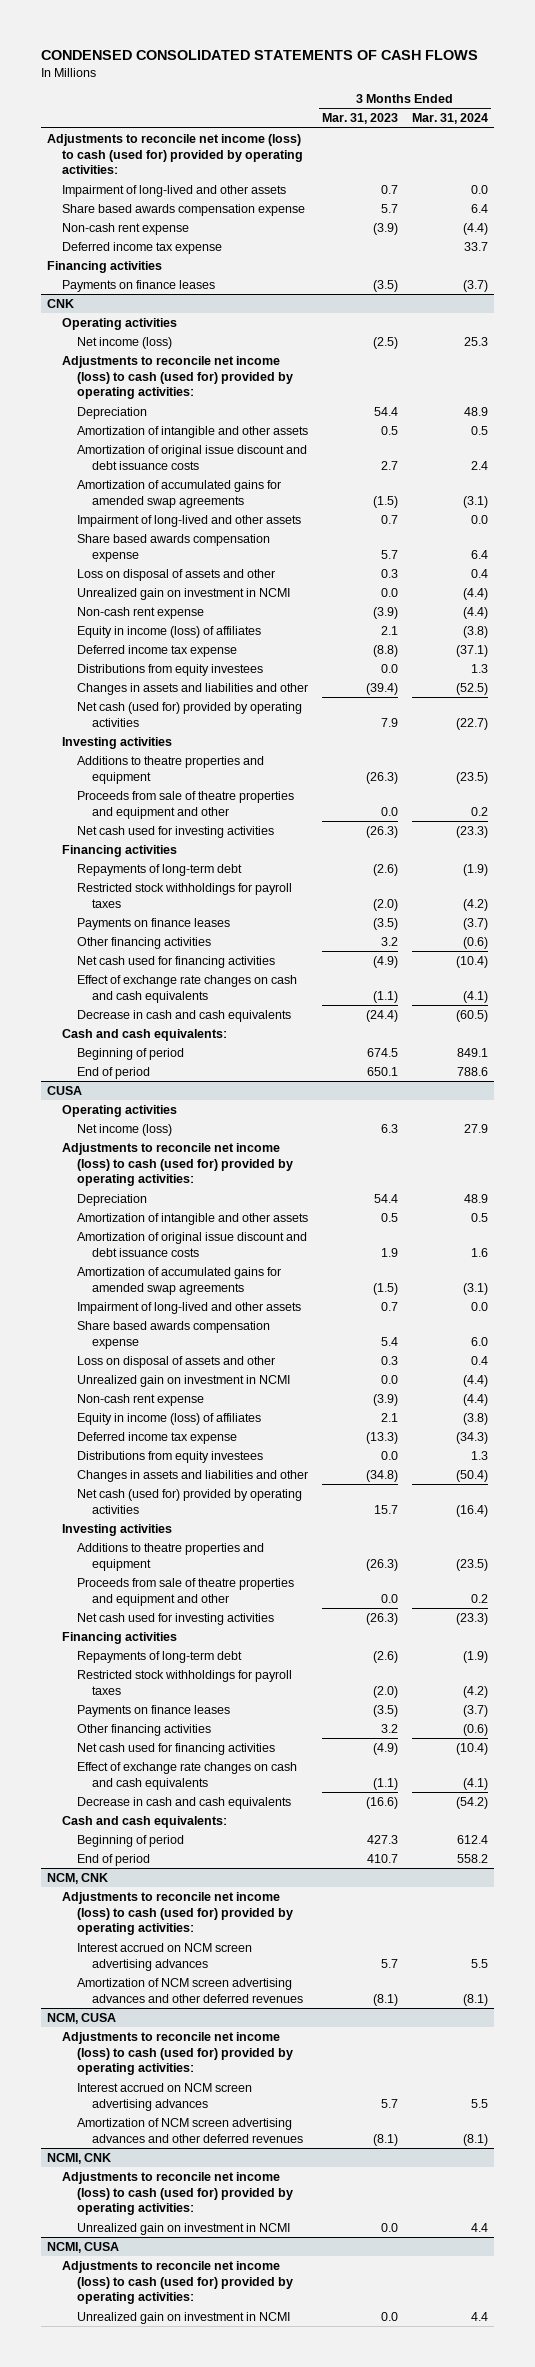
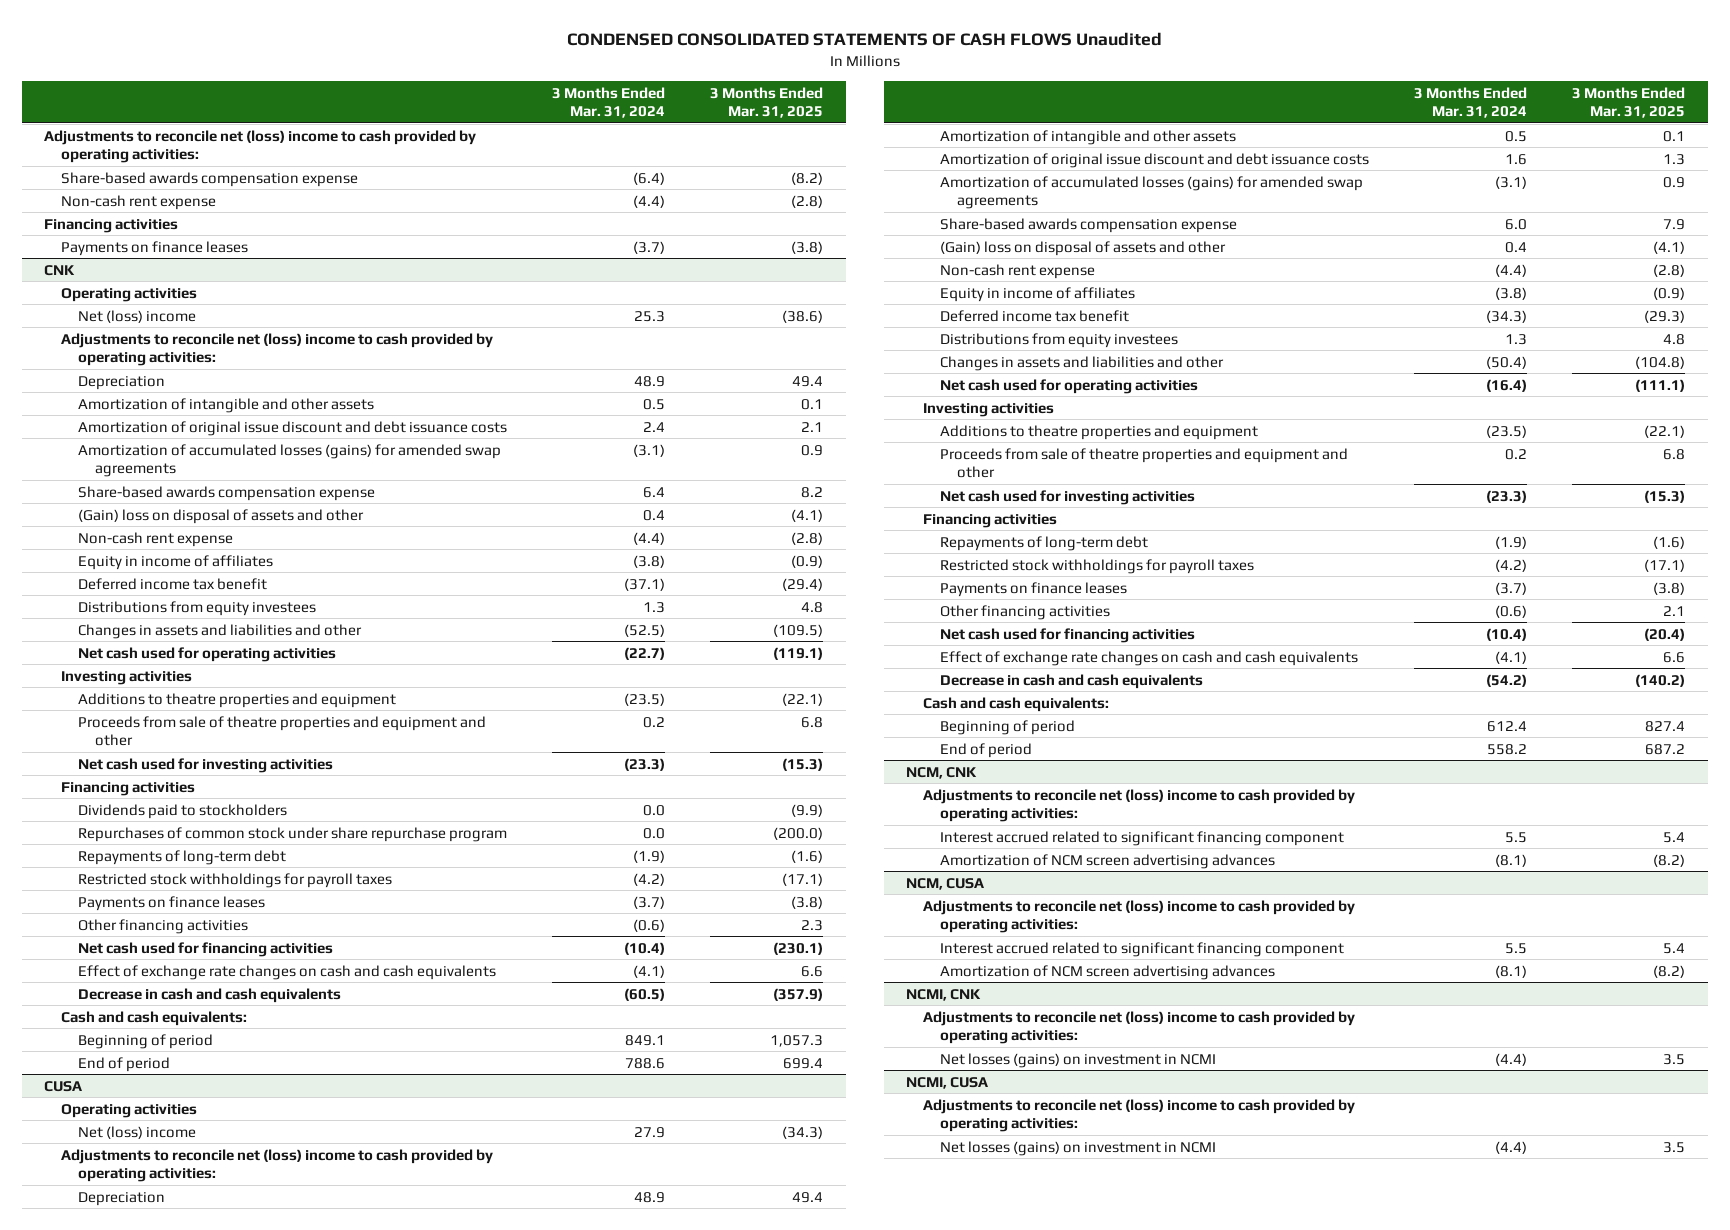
- CONDENSED CONSOLIDATED STATEMENTS OF CASH FLOWS
+ CONDENSED CONSOLIDATED STATEMENTS OF CASH FLOWS Unaudited
- | 3 Months Ended Mar. 31, 2023 | 3 Months Ended Mar. 31, 2024
+ | 3 Months Ended Mar. 31, 2024 | 3 Months Ended Mar. 31, 2025
- Adjustments to reconcile net income (loss) to cash (used for) provided by operating activities:
- Impairment of long-lived and other assets | 0.7 | 0.0
- Share based awards compensation expense | 5.7 | 6.4
+ Adjustments to reconcile net (loss) income to cash provided by operating activities:
+ Share-based awards compensation expense | (6.4) | (8.2)
- Deferred income tax expense | | 33.7
@ CNK
- Net income (loss) | (2.5) | 25.3
- Adjustments to reconcile net income (loss) to cash (used for) provided by operating activities:
+ Net (loss) income | 25.3 | (38.6)
+ Adjustments to reconcile net (loss) income to cash provided by operating activities:
- Amortization of accumulated gains for amended swap agreements | (1.5) | (3.1)
- Impairment of long-lived and other assets | 0.7 | 0.0
- Share based awards compensation expense | 5.7 | 6.4
- Loss on disposal of assets and other | 0.3 | 0.4
- Unrealized gain on investment in NCMI | 0.0 | (4.4)
+ Amortization of accumulated losses (gains) for amended swap agreements | (3.1) | 0.9
+ Share-based awards compensation expense | 6.4 | 8.2
+ (Gain) loss on disposal of assets and other | 0.4 | (4.1)
- Equity in income (loss) of affiliates | 2.1 | (3.8)
- Deferred income tax expense | (8.8) | (37.1)
+ Equity in income of affiliates | (3.8) | (0.9)
+ Deferred income tax benefit | (37.1) | (29.4)
- Net cash (used for) provided by operating activities | 7.9 | (22.7)
+ Net cash used for operating activities | (22.7) | (119.1)
+ Dividends paid to stockholders | 0.0 | (9.9)
+ Repurchases of common stock under share repurchase program | 0.0 | (200.0)
@ CUSA
- Net income (loss) | 6.3 | 27.9
- Adjustments to reconcile net income (loss) to cash (used for) provided by operating activities:
+ Net (loss) income | 27.9 | (34.3)
+ Adjustments to reconcile net (loss) income to cash provided by operating activities:
- Amortization of accumulated gains for amended swap agreements | (1.5) | (3.1)
- Impairment of long-lived and other assets | 0.7 | 0.0
- Share based awards compensation expense | 5.4 | 6.0
- Loss on disposal of assets and other | 0.3 | 0.4
- Unrealized gain on investment in NCMI | 0.0 | (4.4)
+ Amortization of accumulated losses (gains) for amended swap agreements | (3.1) | 0.9
+ Share-based awards compensation expense | 6.0 | 7.9
+ (Gain) loss on disposal of assets and other | 0.4 | (4.1)
- Equity in income (loss) of affiliates | 2.1 | (3.8)
- Deferred income tax expense | (13.3) | (34.3)
+ Equity in income of affiliates | (3.8) | (0.9)
+ Deferred income tax benefit | (34.3) | (29.3)
- Net cash (used for) provided by operating activities | 15.7 | (16.4)
+ Net cash used for operating activities | (16.4) | (111.1)
@ NCM, CNK
- Adjustments to reconcile net income (loss) to cash (used for) provided by operating activities:
- Interest accrued on NCM screen advertising advances | 5.7 | 5.5
- Amortization of NCM screen advertising advances and other deferred revenues | (8.1) | (8.1)
+ Adjustments to reconcile net (loss) income to cash provided by operating activities:
+ Interest accrued related to significant financing component | 5.5 | 5.4
+ Amortization of NCM screen advertising advances | (8.1) | (8.2)
@ NCM, CUSA
- Adjustments to reconcile net income (loss) to cash (used for) provided by operating activities:
- Interest accrued on NCM screen advertising advances | 5.7 | 5.5
- Amortization of NCM screen advertising advances and other deferred revenues | (8.1) | (8.1)
+ Adjustments to reconcile net (loss) income to cash provided by operating activities:
+ Interest accrued related to significant financing component | 5.5 | 5.4
+ Amortization of NCM screen advertising advances | (8.1) | (8.2)
@ NCMI, CNK
- Adjustments to reconcile net income (loss) to cash (used for) provided by operating activities:
- Unrealized gain on investment in NCMI | 0.0 | 4.4
+ Adjustments to reconcile net (loss) income to cash provided by operating activities:
+ Net losses (gains) on investment in NCMI | (4.4) | 3.5
@ NCMI, CUSA
- Adjustments to reconcile net income (loss) to cash (used for) provided by operating activities:
- Unrealized gain on investment in NCMI | 0.0 | 4.4
+ Adjustments to reconcile net (loss) income to cash provided by operating activities:
+ Net losses (gains) on investment in NCMI | (4.4) | 3.5

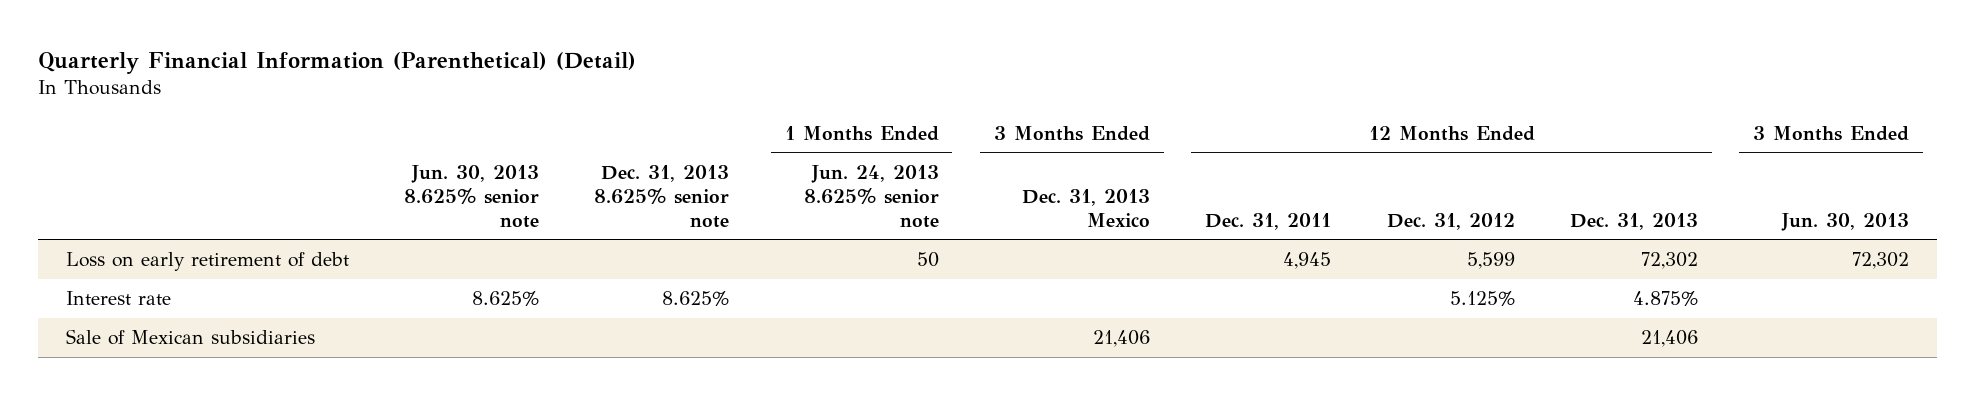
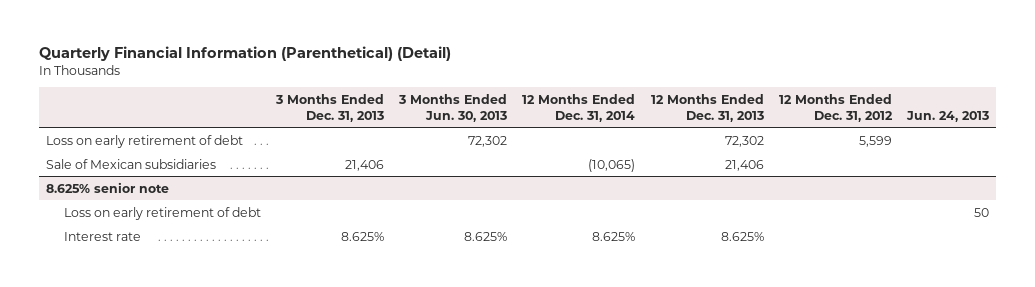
- | Jun. 30, 2013 8.625% senior note | Dec. 31, 2013 8.625% senior note | 1 Months Ended Jun. 24, 2013 8.625% senior note | 3 Months Ended Dec. 31, 2013 Mexico | 12 Months Ended Dec. 31, 2011 | 12 Months Ended Dec. 31, 2012 | 12 Months Ended Dec. 31, 2013 | 3 Months Ended Jun. 30, 2013
+ | 3 Months Ended Dec. 31, 2013 | 3 Months Ended Jun. 30, 2013 | 12 Months Ended Dec. 31, 2014 | 12 Months Ended Dec. 31, 2013 | 12 Months Ended Dec. 31, 2012 | Jun. 24, 2013
- Interest rate | 8.625% | 8.625% | | | | 5.125% | 4.875% |
+ 8.625% senior note
+ Loss on early retirement of debt | | | | | | 50
+ Interest rate | 8.625% | 8.625% | 8.625% | 8.625% | |

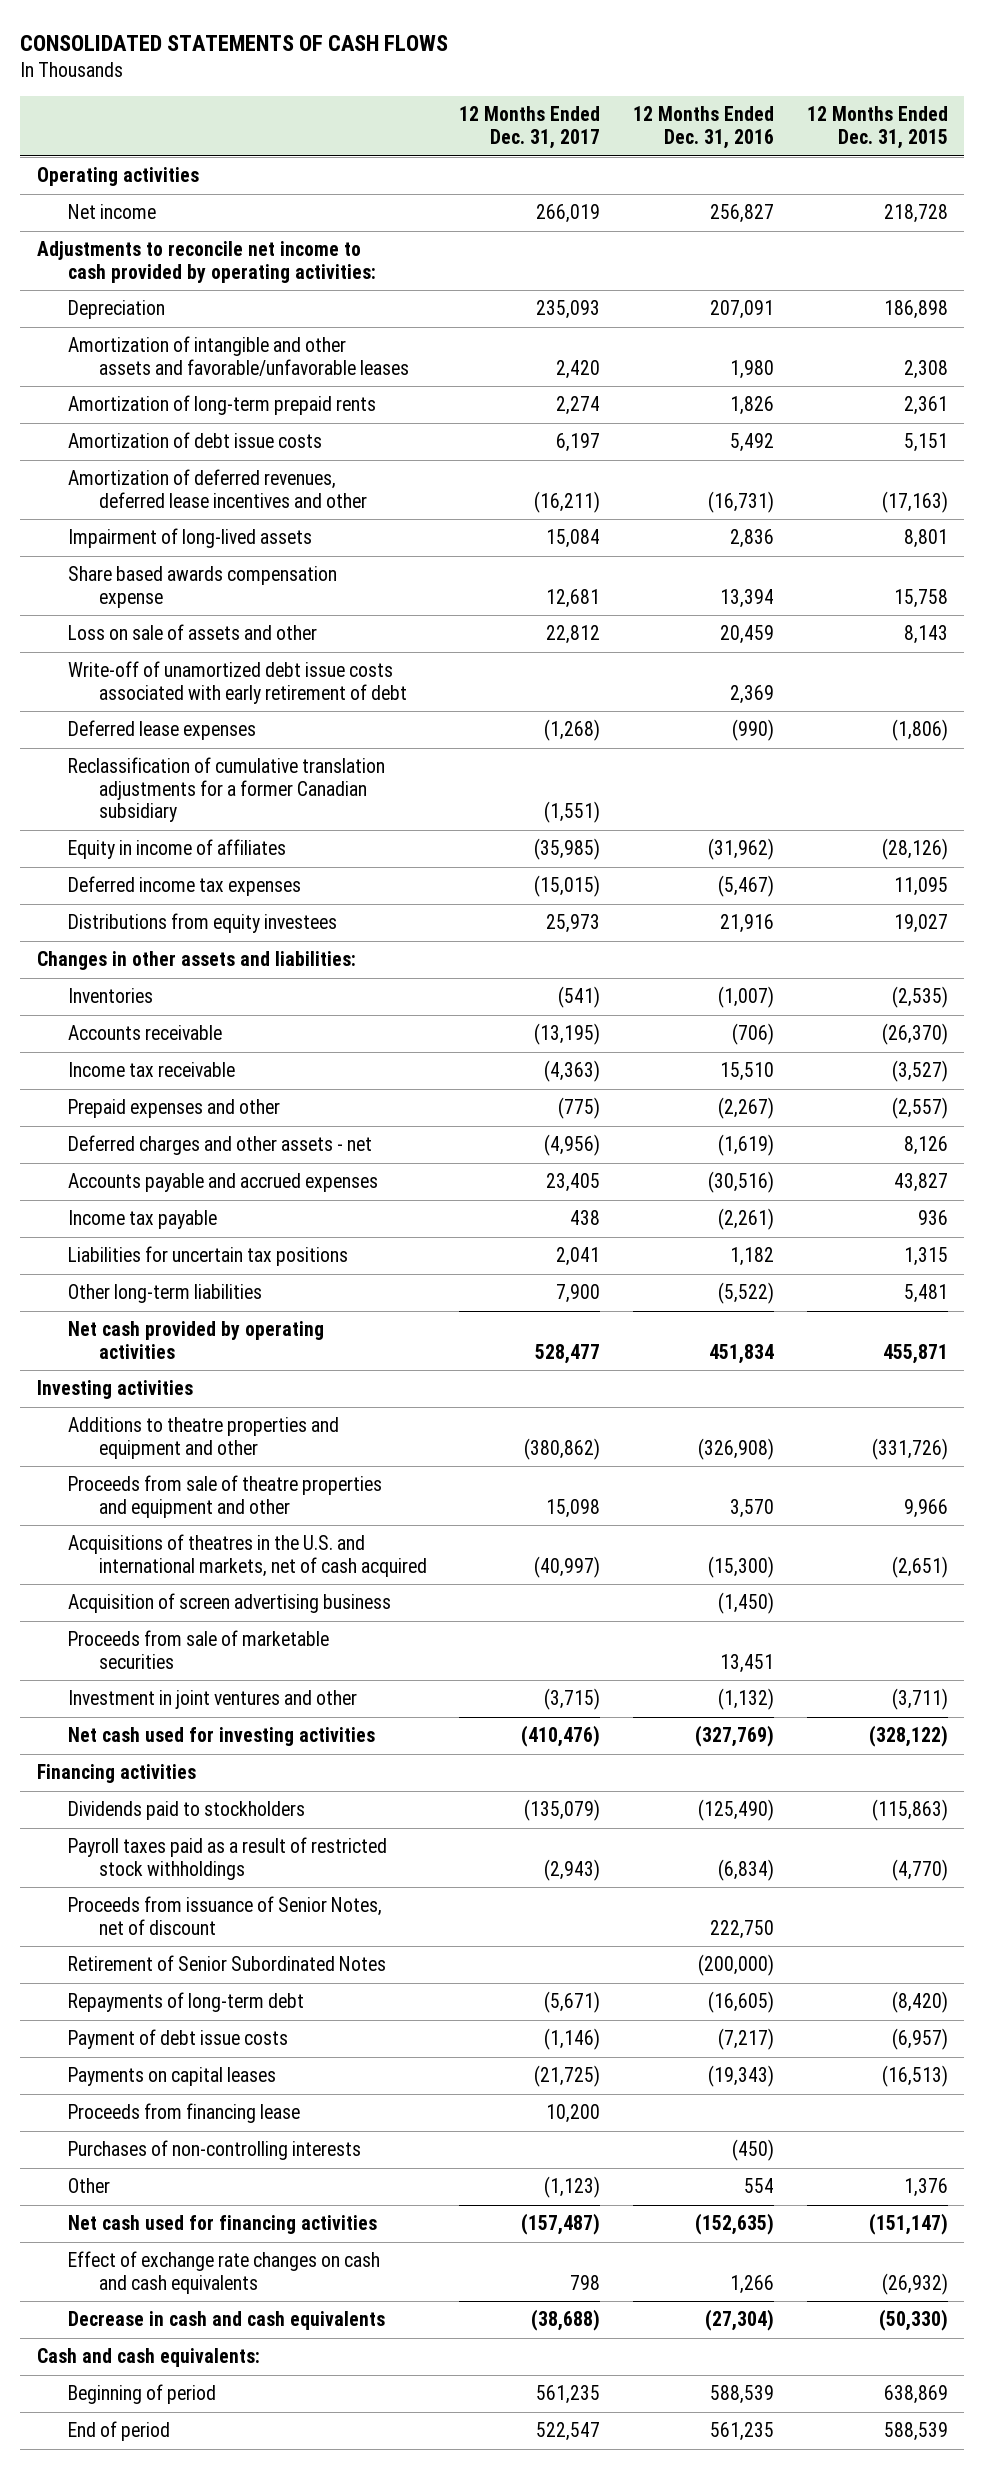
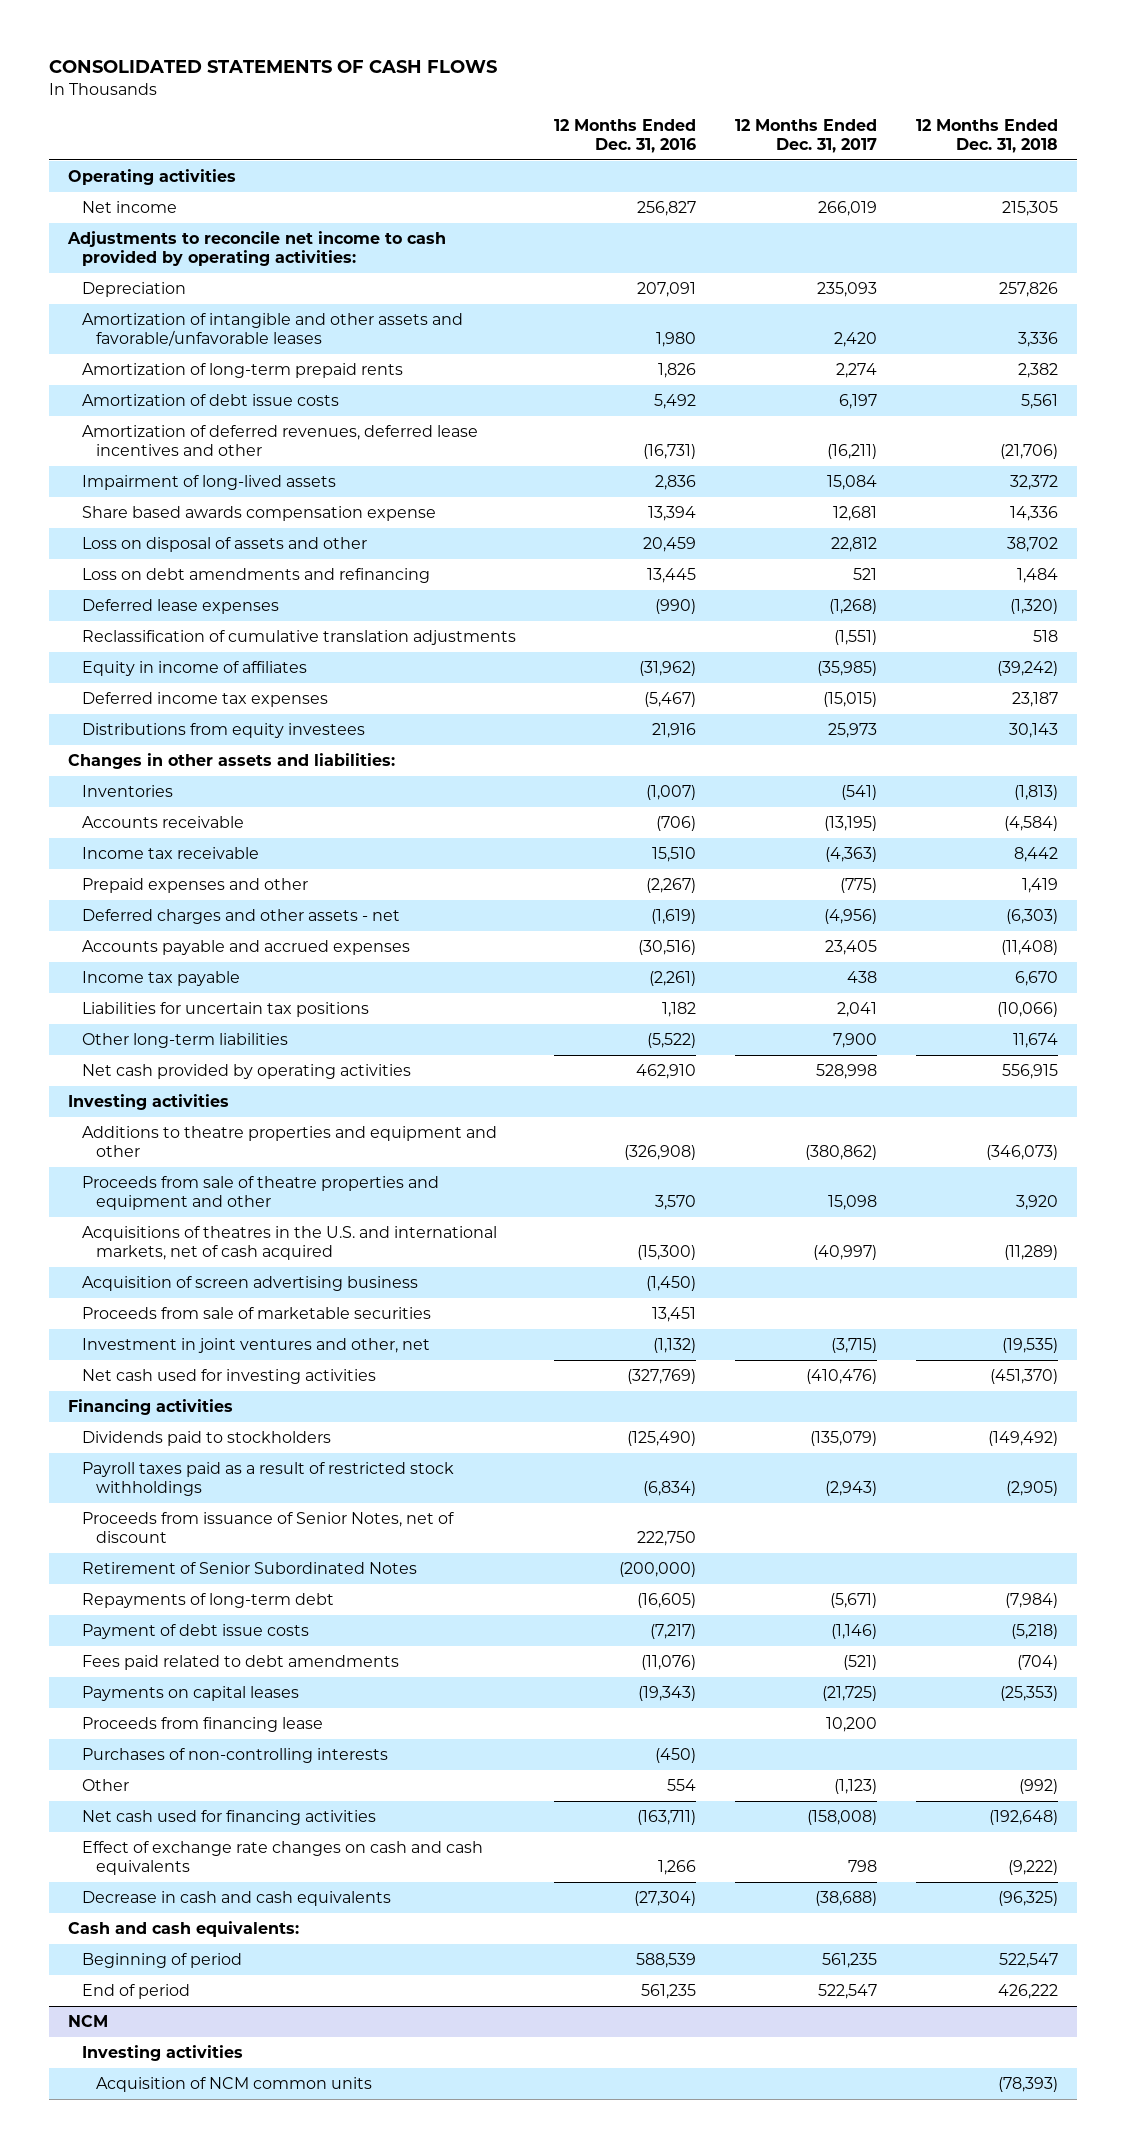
- | 12 Months Ended Dec. 31, 2017 | 12 Months Ended Dec. 31, 2016 | 12 Months Ended Dec. 31, 2015
+ | 12 Months Ended Dec. 31, 2016 | 12 Months Ended Dec. 31, 2017 | 12 Months Ended Dec. 31, 2018
- Loss on sale of assets and other | 22,812 | 20,459 | 8,143
- Write-off of unamortized debt issue costs associated with early retirement of debt | | 2,369 |
+ Loss on disposal of assets and other | 20,459 | 22,812 | 38,702
+ Loss on debt amendments and refinancing | 13,445 | 521 | 1,484
- Reclassification of cumulative translation adjustments for a former Canadian subsidiary | (1,551) | |
+ Reclassification of cumulative translation adjustments | | (1,551) | 518
- Net cash provided by operating activities | 528,477 | 451,834 | 455,871
+ Net cash provided by operating activities | 462,910 | 528,998 | 556,915
- Investment in joint ventures and other | (3,715) | (1,132) | (3,711)
+ Investment in joint ventures and other, net | (1,132) | (3,715) | (19,535)
+ Fees paid related to debt amendments | (11,076) | (521) | (704)
- Net cash used for financing activities | (157,487) | (152,635) | (151,147)
+ Net cash used for financing activities | (163,711) | (158,008) | (192,648)
+ NCM
+ Investing activities
+ Acquisition of NCM common units | | | (78,393)

